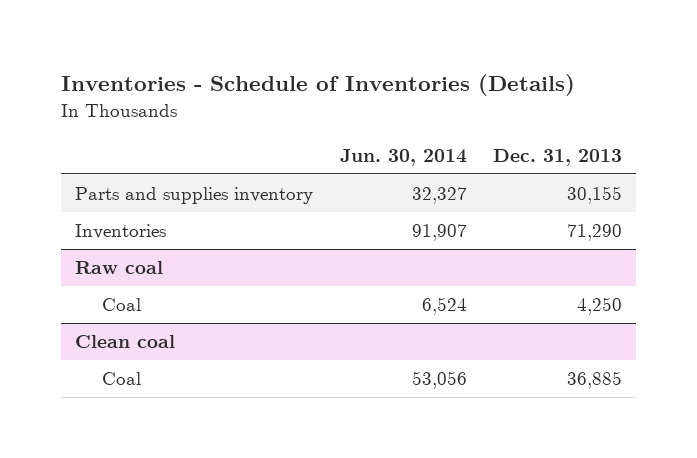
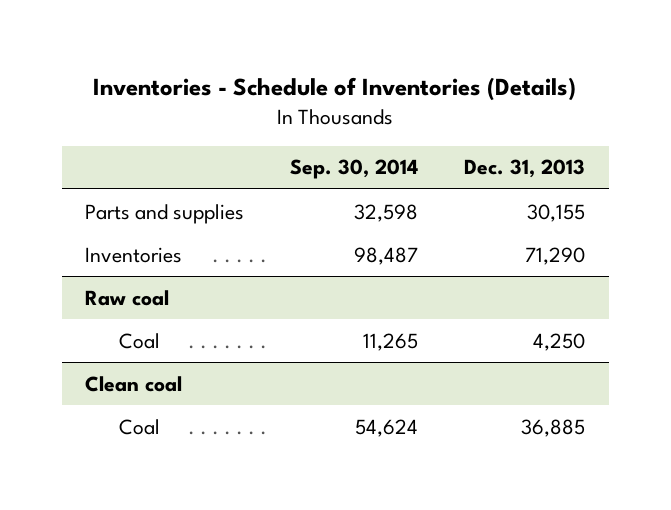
- | Jun. 30, 2014 | Dec. 31, 2013
+ | Sep. 30, 2014 | Dec. 31, 2013
- Parts and supplies inventory | 32,327 | 30,155
+ Parts and supplies | 32,598 | 30,155

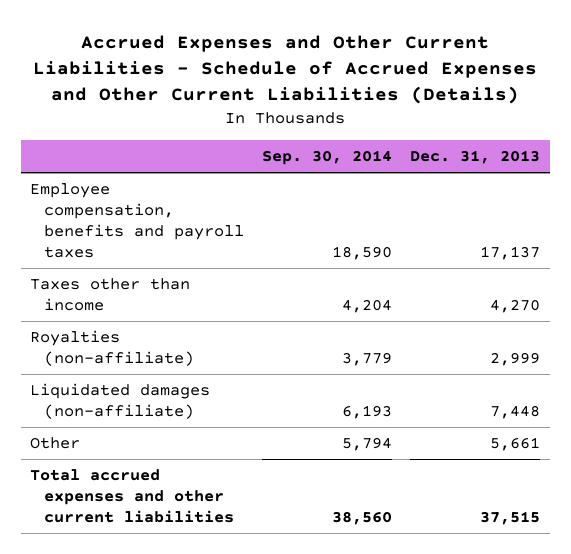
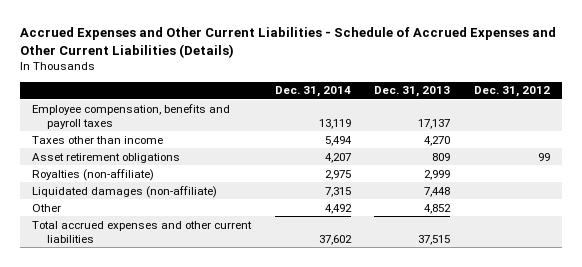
- | Sep. 30, 2014 | Dec. 31, 2013
+ | Dec. 31, 2014 | Dec. 31, 2013 | Dec. 31, 2012
+ Asset retirement obligations | 4,207 | 809 | 99
- Other | 5,794 | 5,661
+ Other | 4,492 | 4,852 |

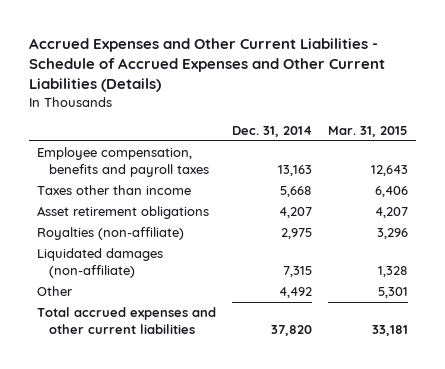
- | Dec. 31, 2014 | Dec. 31, 2013 | Dec. 31, 2012
+ | Dec. 31, 2014 | Mar. 31, 2015
- Employee compensation, benefits and payroll taxes | 13,119 | 17,137 |
- Taxes other than income | 5,494 | 4,270 |
+ Employee compensation, benefits and payroll taxes | 13,163 | 12,643
+ Taxes other than income | 5,668 | 6,406
- Total accrued expenses and other current liabilities | 37,602 | 37,515 |
+ Total accrued expenses and other current liabilities | 37,820 | 33,181

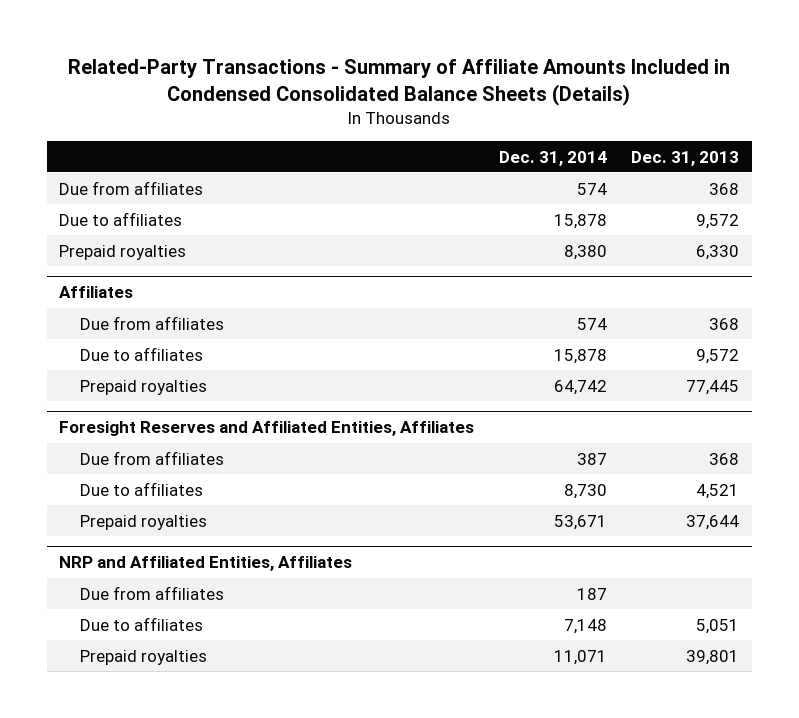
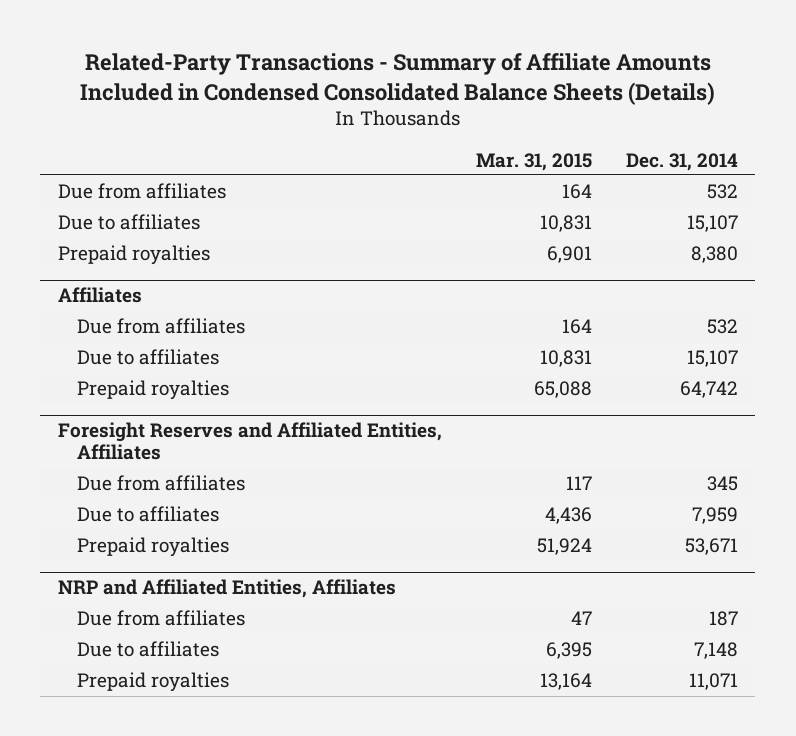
- | Dec. 31, 2014 | Dec. 31, 2013
+ | Mar. 31, 2015 | Dec. 31, 2014
- Due from affiliates | 574 | 368
- Due to affiliates | 15,878 | 9,572
+ Due from affiliates | 164 | 532
+ Due to affiliates | 10,831 | 15,107
@ Affiliates
- Due from affiliates | 574 | 368
- Due to affiliates | 15,878 | 9,572
+ Due from affiliates | 164 | 532
+ Due to affiliates | 10,831 | 15,107
@ Foresight Reserves and Affiliated Entities, Affiliates
- Due from affiliates | 387 | 368
- Due to affiliates | 8,730 | 4,521
+ Due from affiliates | 117 | 345
+ Due to affiliates | 4,436 | 7,959

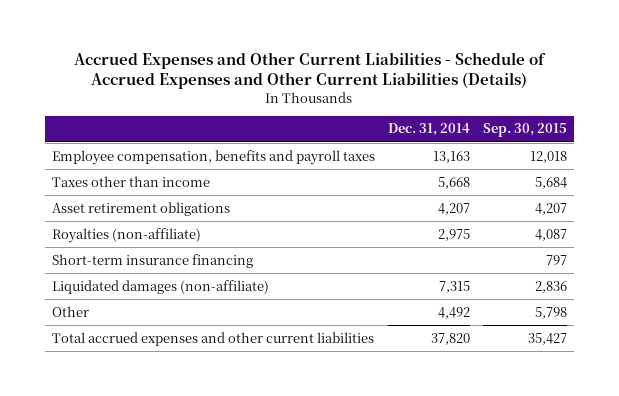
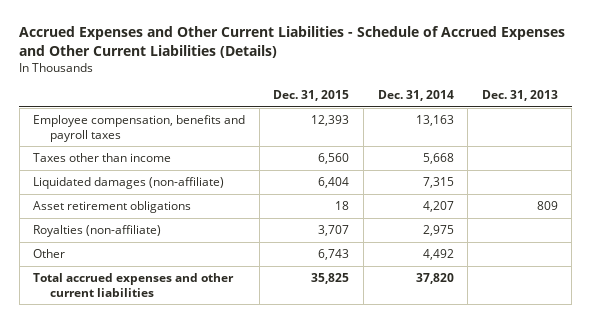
- | Dec. 31, 2014 | Sep. 30, 2015
+ | Dec. 31, 2015 | Dec. 31, 2014 | Dec. 31, 2013
moved up: Liquidated damages (non-affiliate) | 6,404 | 7,315 |
- Short-term insurance financing | | 797

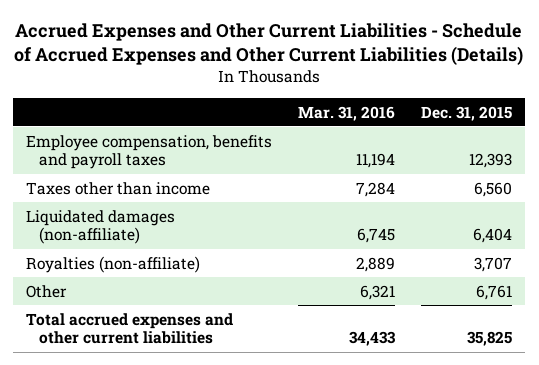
- | Dec. 31, 2015 | Dec. 31, 2014 | Dec. 31, 2013
+ | Mar. 31, 2016 | Dec. 31, 2015
- Asset retirement obligations | 18 | 4,207 | 809
- Other | 6,743 | 4,492 |
+ Other | 6,321 | 6,761

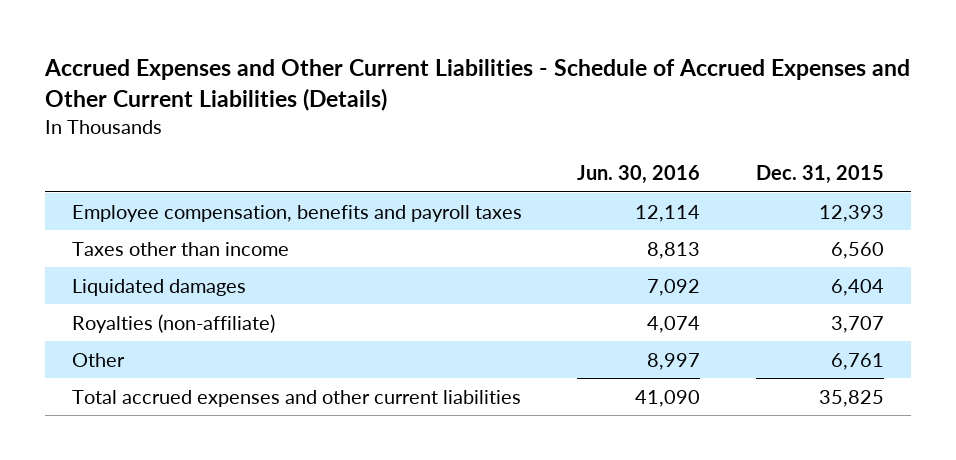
- | Mar. 31, 2016 | Dec. 31, 2015
+ | Jun. 30, 2016 | Dec. 31, 2015
- Liquidated damages (non-affiliate) | 6,745 | 6,404
+ Liquidated damages | 7,092 | 6,404

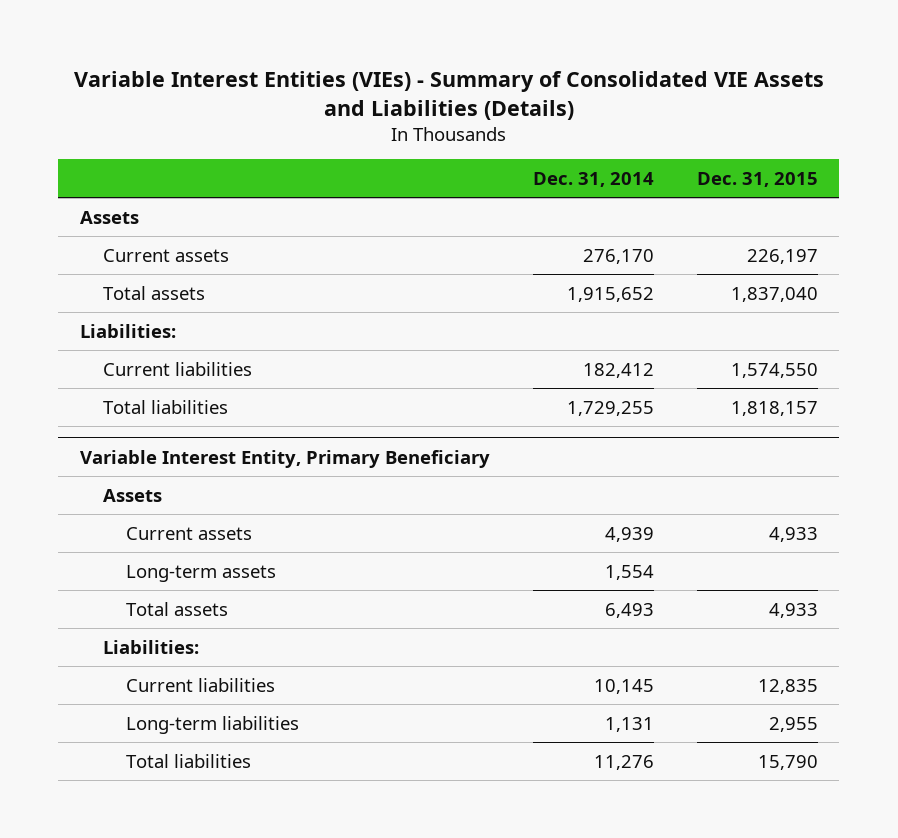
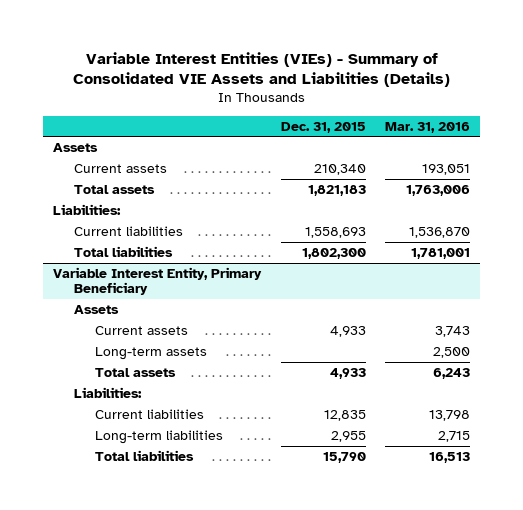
- | Dec. 31, 2014 | Dec. 31, 2015
+ | Dec. 31, 2015 | Mar. 31, 2016
- Current assets | 276,170 | 226,197
- Total assets | 1,915,652 | 1,837,040
+ Current assets | 210,340 | 193,051
+ Total assets | 1,821,183 | 1,763,006
- Current liabilities | 182,412 | 1,574,550
- Total liabilities | 1,729,255 | 1,818,157
+ Current liabilities | 1,558,693 | 1,536,870
+ Total liabilities | 1,802,300 | 1,781,001

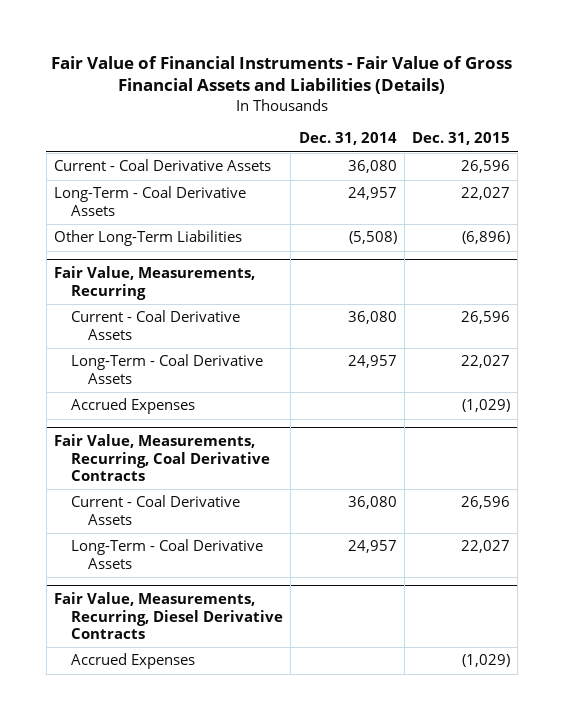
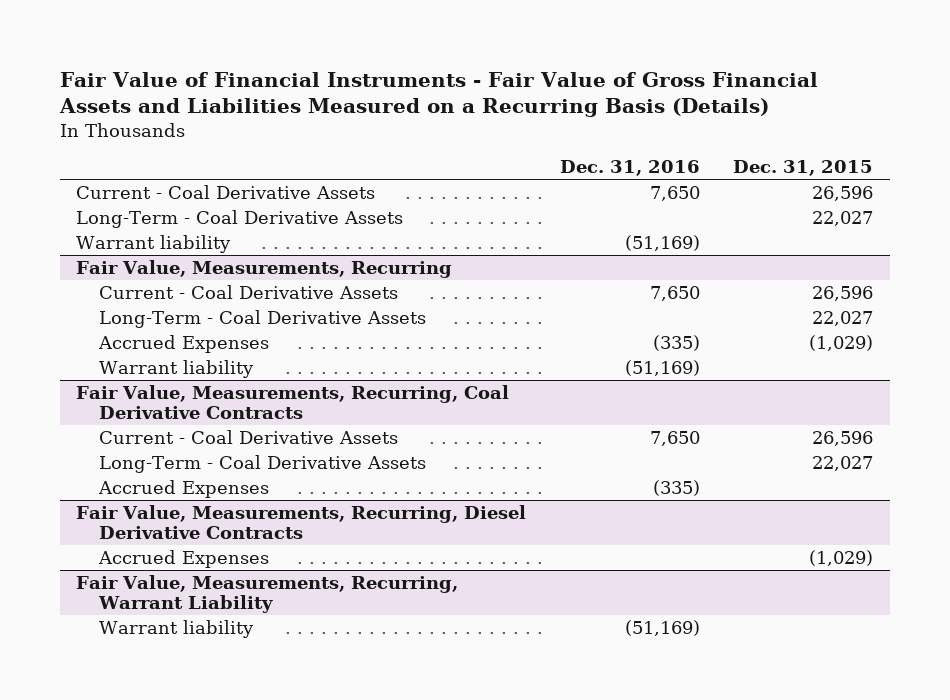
- Fair Value of Financial Instruments - Fair Value of Gross Financial Assets and Liabilities (Details)
+ Fair Value of Financial Instruments - Fair Value of Gross Financial Assets and Liabilities Measured on a Recurring Basis (Details)
- | Dec. 31, 2014 | Dec. 31, 2015
+ | Dec. 31, 2016 | Dec. 31, 2015
- Other Long-Term Liabilities | (5,508) | (6,896)
+ Warrant liability | (51,169) |
@ Fair Value, Measurements, Recurring
+ Warrant liability | (51,169) |
@ Fair Value, Measurements, Recurring, Coal Derivative Contracts
+ Accrued Expenses | (335) |
+ Fair Value, Measurements, Recurring, Warrant Liability
+ Warrant liability | (51,169) |

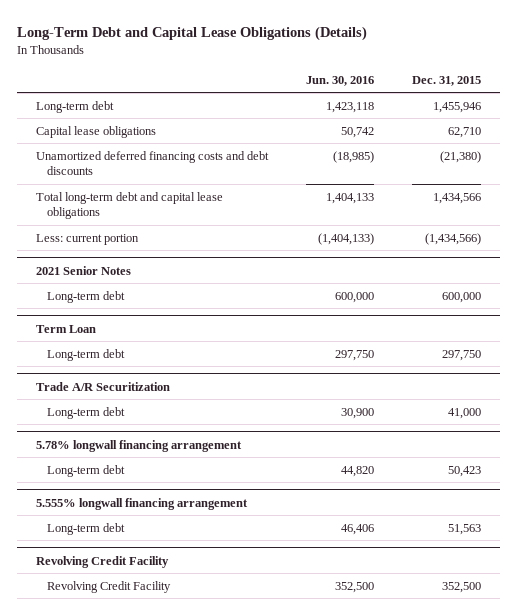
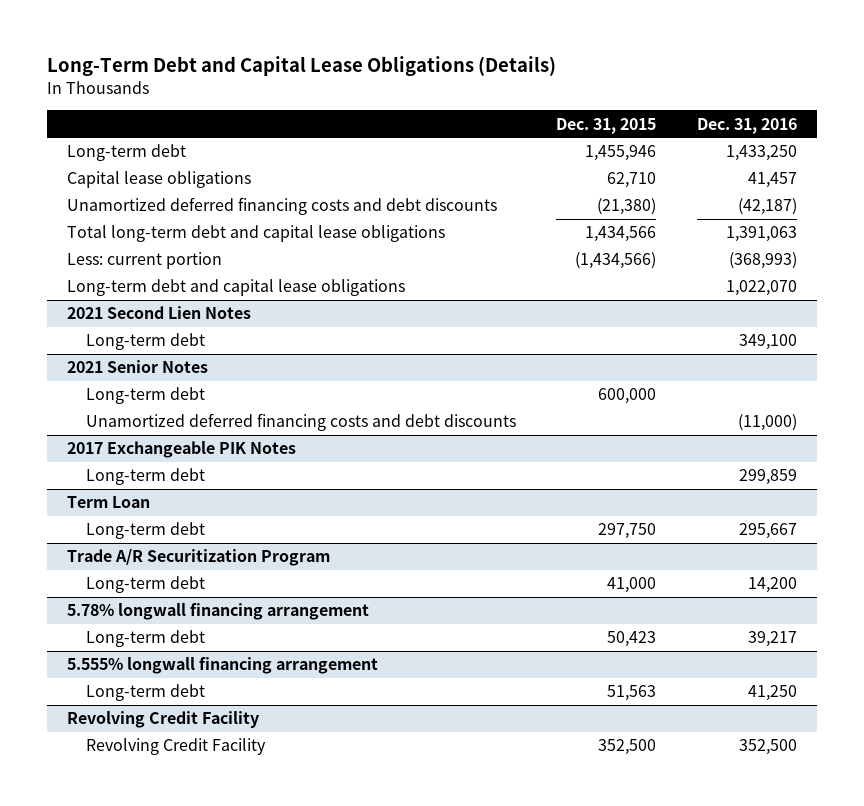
- | Jun. 30, 2016 | Dec. 31, 2015
+ | Dec. 31, 2015 | Dec. 31, 2016
+ Long-term debt and capital lease obligations | | 1,022,070
+ 2021 Second Lien Notes
+ Long-term debt | | 349,100
@ 2021 Senior Notes
+ Unamortized deferred financing costs and debt discounts | | (11,000)
+ 2017 Exchangeable PIK Notes
+ Long-term debt | | 299,859
- Trade A/R Securitization
+ Trade A/R Securitization Program

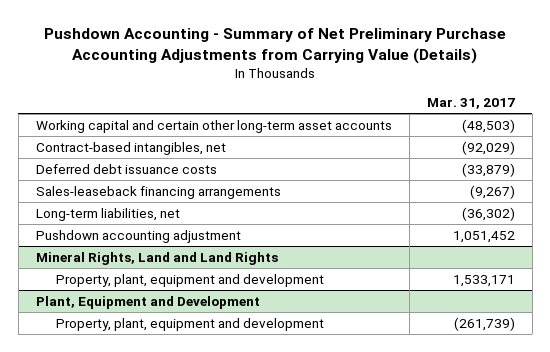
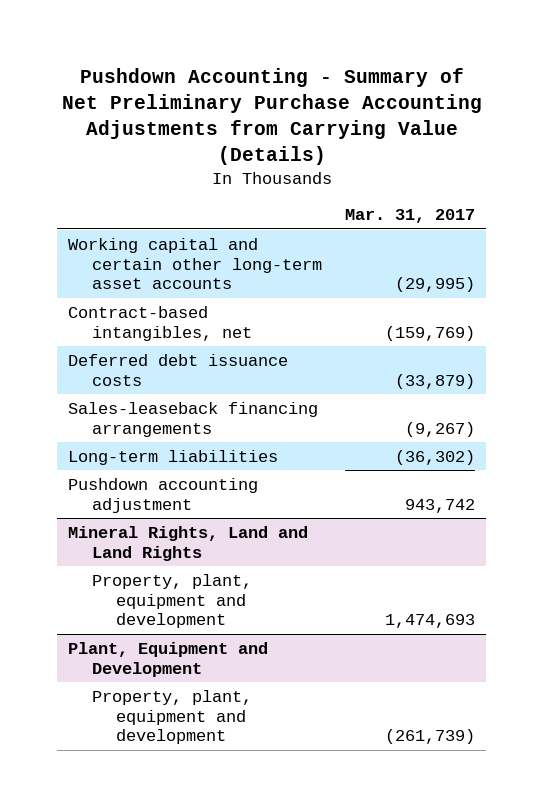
- Working capital and certain other long-term asset accounts | (48,503)
- Contract-based intangibles, net | (92,029)
+ Working capital and certain other long-term asset accounts | (29,995)
+ Contract-based intangibles, net | (159,769)
- Long-term liabilities, net | (36,302)
- Pushdown accounting adjustment | 1,051,452
+ Long-term liabilities | (36,302)
+ Pushdown accounting adjustment | 943,742
@ Mineral Rights, Land and Land Rights
- Property, plant, equipment and development | 1,533,171
+ Property, plant, equipment and development | 1,474,693

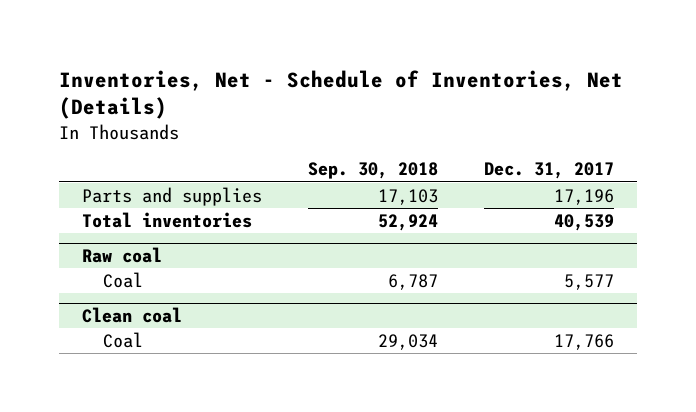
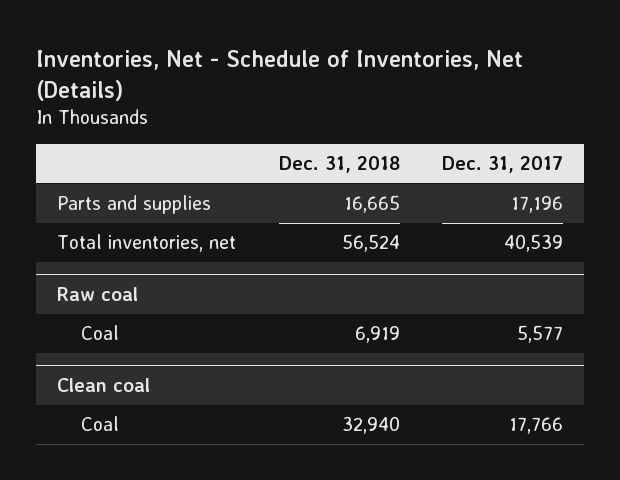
- | Sep. 30, 2018 | Dec. 31, 2017
+ | Dec. 31, 2018 | Dec. 31, 2017
- Total inventories | 52,924 | 40,539
+ Total inventories, net | 56,524 | 40,539

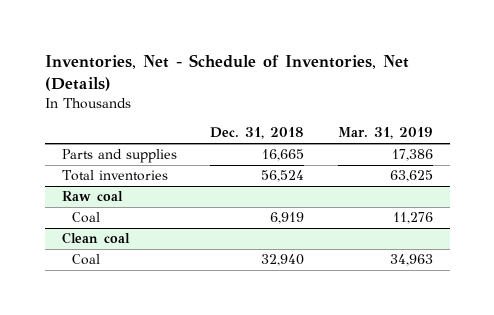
- | Dec. 31, 2018 | Dec. 31, 2017
+ | Dec. 31, 2018 | Mar. 31, 2019
- Total inventories, net | 56,524 | 40,539
+ Total inventories | 56,524 | 63,625

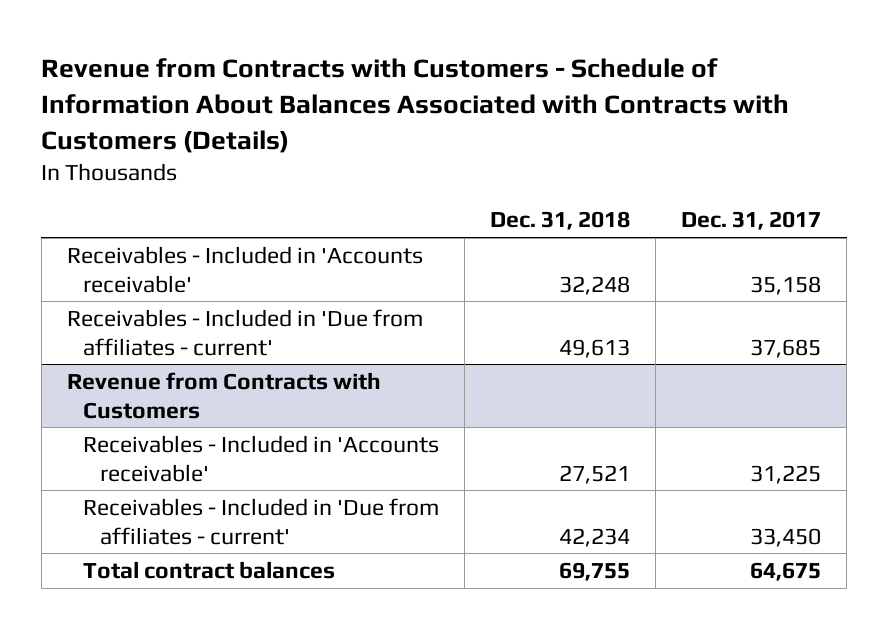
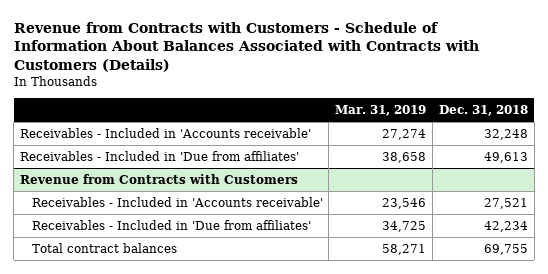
- | Dec. 31, 2018 | Dec. 31, 2017
+ | Mar. 31, 2019 | Dec. 31, 2018
- Receivables - Included in 'Due from affiliates - current' | 49,613 | 37,685
+ Receivables - Included in 'Due from affiliates' | 38,658 | 49,613
@ Revenue from Contracts with Customers
- Receivables - Included in 'Due from affiliates - current' | 42,234 | 33,450
+ Receivables - Included in 'Due from affiliates' | 34,725 | 42,234

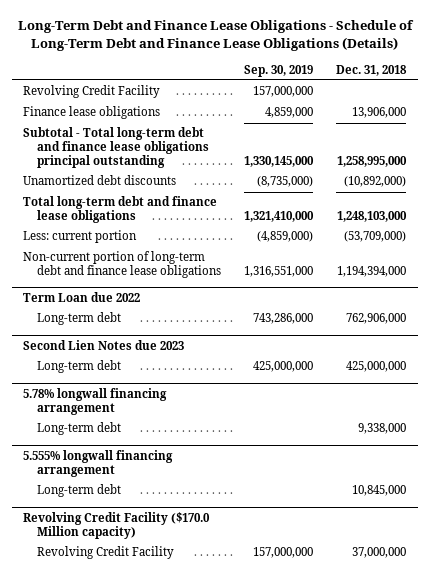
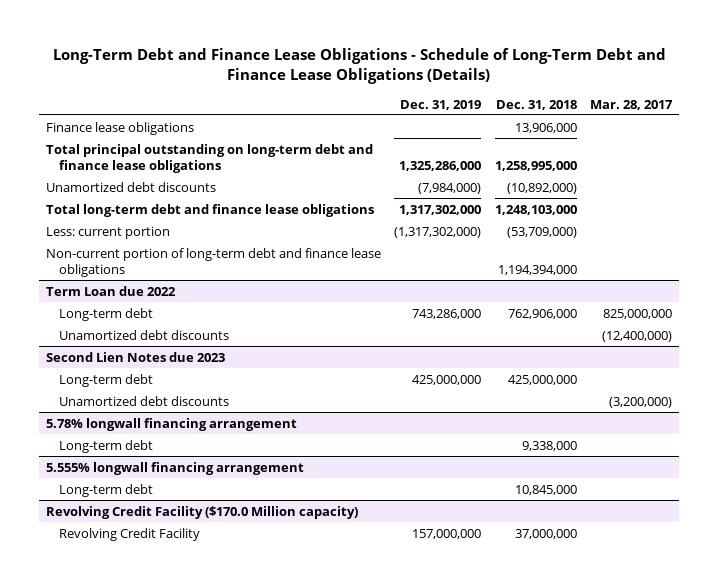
- | Sep. 30, 2019 | Dec. 31, 2018
+ | Dec. 31, 2019 | Dec. 31, 2018 | Mar. 28, 2017
- Revolving Credit Facility | 157,000,000 |
- Subtotal - Total long-term debt and finance lease obligations principal outstanding | 1,330,145,000 | 1,258,995,000
+ Total principal outstanding on long-term debt and finance lease obligations | 1,325,286,000 | 1,258,995,000 |
@ Term Loan due 2022
+ Unamortized debt discounts | | | (12,400,000)
@ Second Lien Notes due 2023
+ Unamortized debt discounts | | | (3,200,000)

